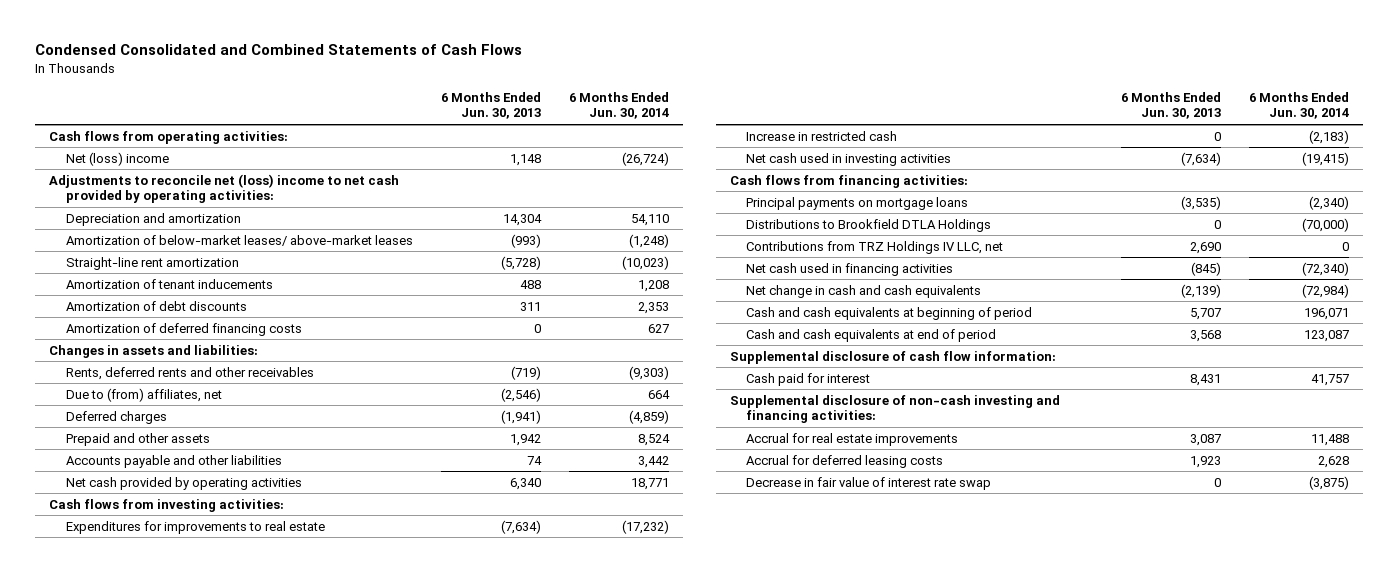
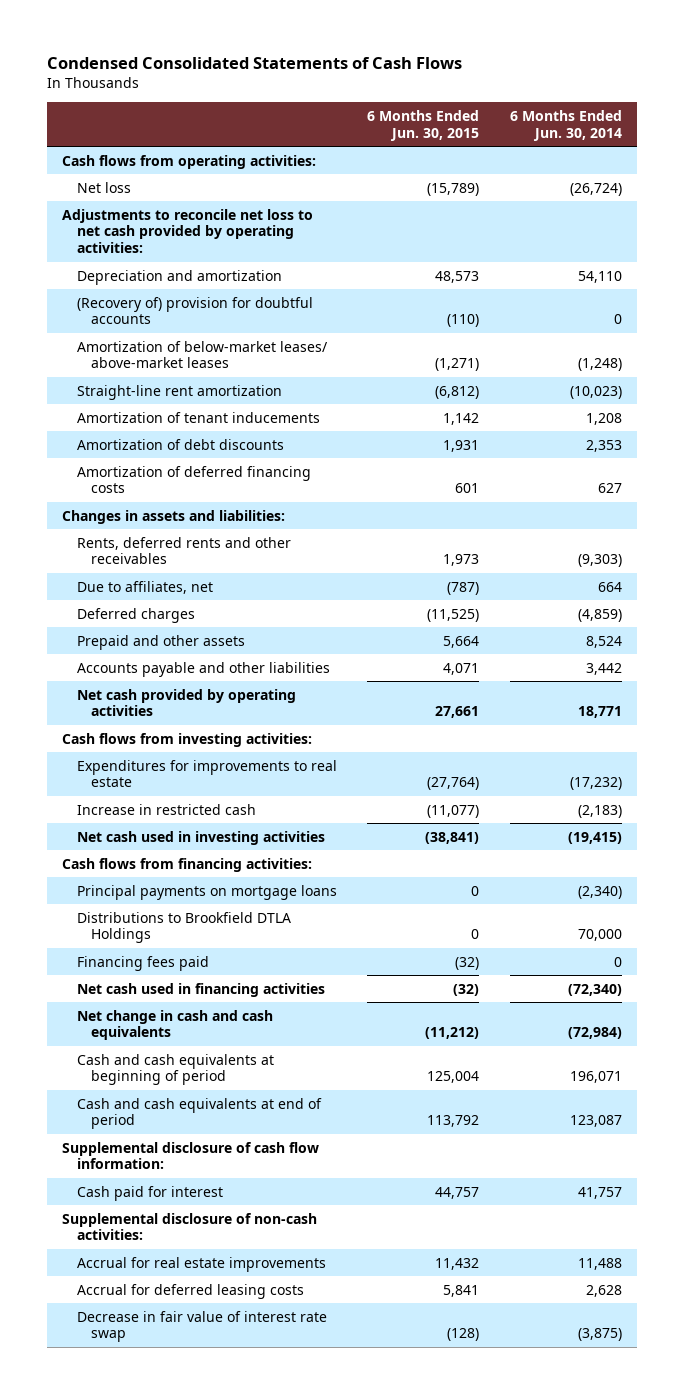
- Condensed Consolidated and Combined Statements of Cash Flows
+ Condensed Consolidated Statements of Cash Flows
- | 6 Months Ended Jun. 30, 2013 | 6 Months Ended Jun. 30, 2014
+ | 6 Months Ended Jun. 30, 2015 | 6 Months Ended Jun. 30, 2014
- Net (loss) income | 1,148 | (26,724)
- Adjustments to reconcile net (loss) income to net cash provided by operating activities:
+ Net loss | (15,789) | (26,724)
+ Adjustments to reconcile net loss to net cash provided by operating activities:
+ (Recovery of) provision for doubtful accounts | (110) | 0
- Due to (from) affiliates, net | (2,546) | 664
+ Due to affiliates, net | (787) | 664
- Distributions to Brookfield DTLA Holdings | 0 | (70,000)
- Contributions from TRZ Holdings IV LLC, net | 2,690 | 0
+ Distributions to Brookfield DTLA Holdings | 0 | 70,000
+ Financing fees paid | (32) | 0
- Supplemental disclosure of non-cash investing and financing activities:
+ Supplemental disclosure of non-cash activities:

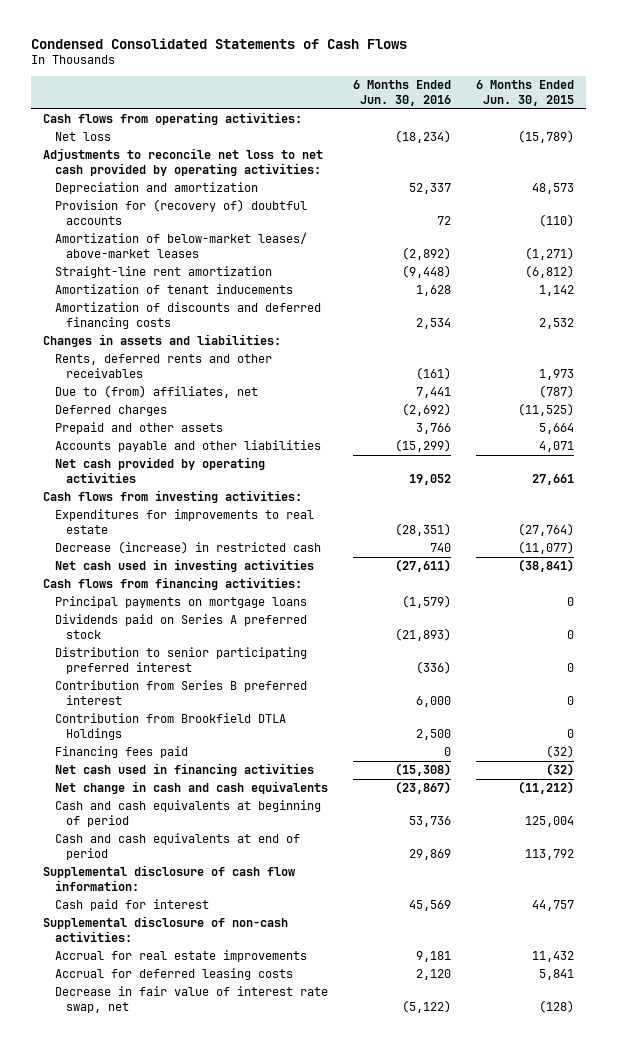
- | 6 Months Ended Jun. 30, 2015 | 6 Months Ended Jun. 30, 2014
+ | 6 Months Ended Jun. 30, 2016 | 6 Months Ended Jun. 30, 2015
- (Recovery of) provision for doubtful accounts | (110) | 0
+ Provision for (recovery of) doubtful accounts | 72 | (110)
- Amortization of debt discounts | 1,931 | 2,353
- Amortization of deferred financing costs | 601 | 627
+ Amortization of discounts and deferred financing costs | 2,534 | 2,532
- Due to affiliates, net | (787) | 664
+ Due to (from) affiliates, net | 7,441 | (787)
- Increase in restricted cash | (11,077) | (2,183)
+ Decrease (increase) in restricted cash | 740 | (11,077)
- Distributions to Brookfield DTLA Holdings | 0 | 70,000
+ Dividends paid on Series A preferred stock | (21,893) | 0
+ Distribution to senior participating preferred interest | (336) | 0
+ Contribution from Series B preferred interest | 6,000 | 0
+ Contribution from Brookfield DTLA Holdings | 2,500 | 0
- Decrease in fair value of interest rate swap | (128) | (3,875)
+ Decrease in fair value of interest rate swap, net | (5,122) | (128)

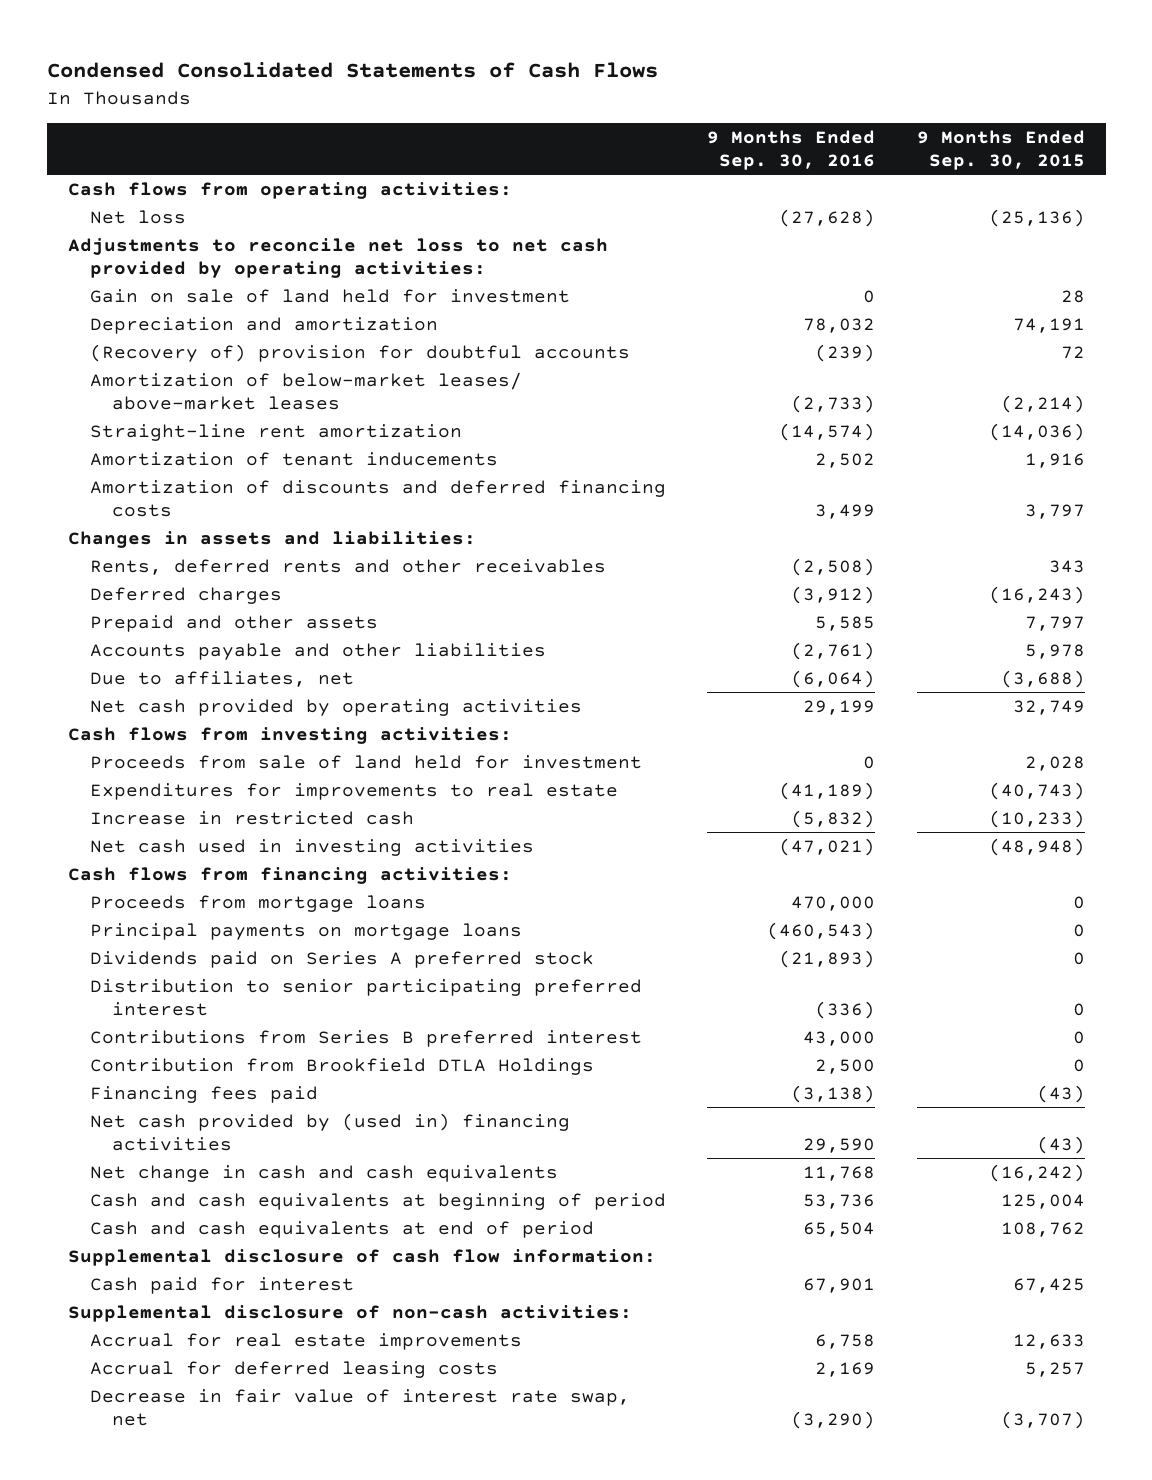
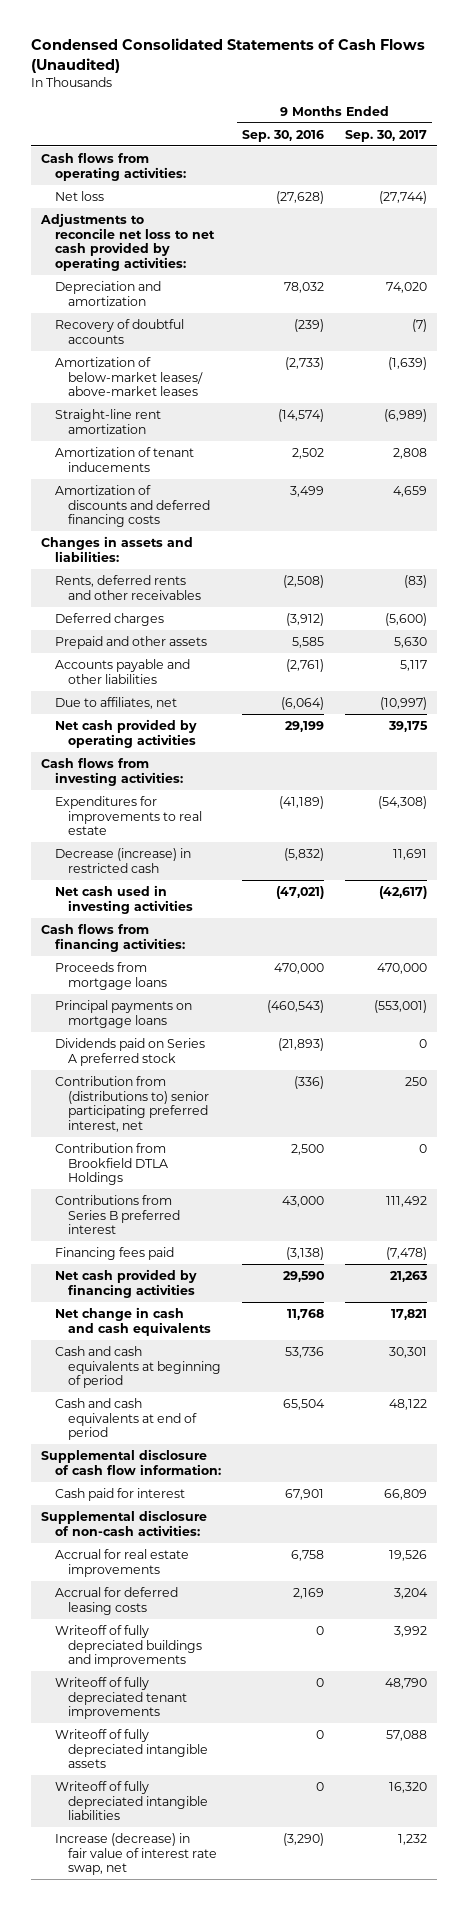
- Condensed Consolidated Statements of Cash Flows
+ Condensed Consolidated Statements of Cash Flows (Unaudited)
- | 9 Months Ended Sep. 30, 2016 | 9 Months Ended Sep. 30, 2015
+ | 9 Months Ended Sep. 30, 2016 | 9 Months Ended Sep. 30, 2017
- Gain on sale of land held for investment | 0 | 28
- (Recovery of) provision for doubtful accounts | (239) | 72
+ Recovery of doubtful accounts | (239) | (7)
- Proceeds from sale of land held for investment | 0 | 2,028
- Increase in restricted cash | (5,832) | (10,233)
+ Decrease (increase) in restricted cash | (5,832) | 11,691
- Distribution to senior participating preferred interest | (336) | 0
+ Contribution from (distributions to) senior participating preferred interest, net | (336) | 250
moved down: Contributions from Series B preferred interest | 43,000 | 111,492
- Net cash provided by (used in) financing activities | 29,590 | (43)
+ Net cash provided by financing activities | 29,590 | 21,263
- Decrease in fair value of interest rate swap, net | (3,290) | (3,707)
+ Writeoff of fully depreciated buildings and improvements | 0 | 3,992
+ Writeoff of fully depreciated tenant improvements | 0 | 48,790
+ Writeoff of fully depreciated intangible assets | 0 | 57,088
+ Writeoff of fully depreciated intangible liabilities | 0 | 16,320
+ Increase (decrease) in fair value of interest rate swap, net | (3,290) | 1,232

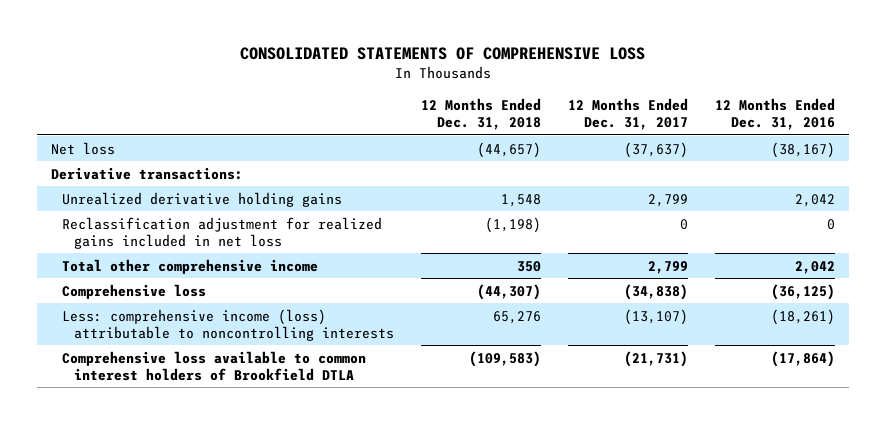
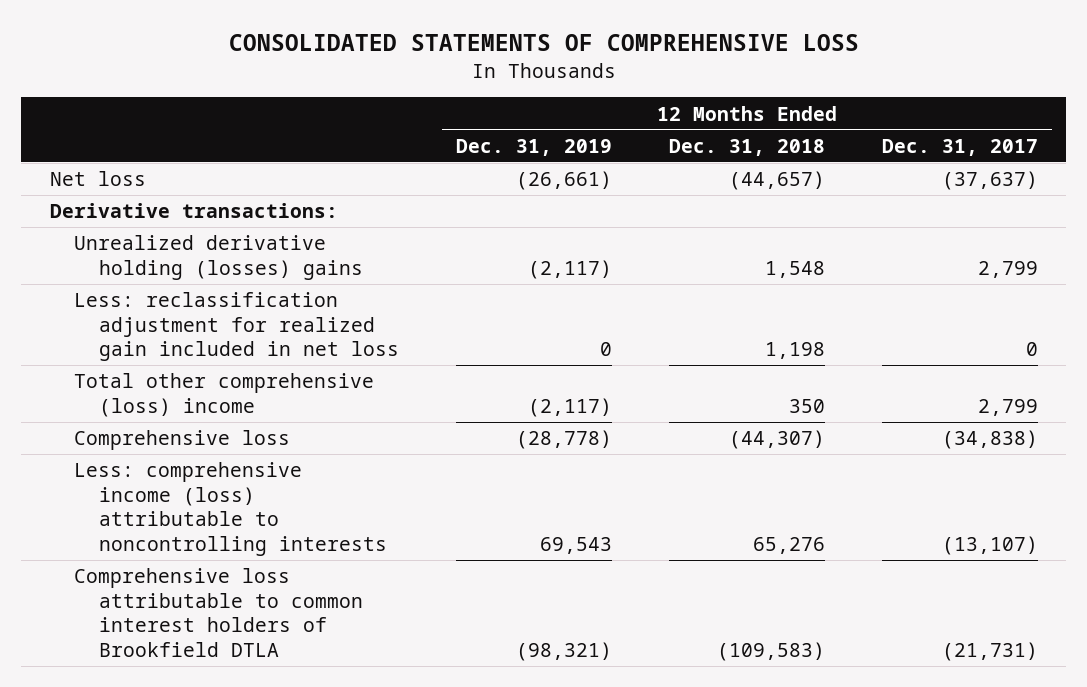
- | 12 Months Ended Dec. 31, 2018 | 12 Months Ended Dec. 31, 2017 | 12 Months Ended Dec. 31, 2016
+ | 12 Months Ended Dec. 31, 2019 | 12 Months Ended Dec. 31, 2018 | 12 Months Ended Dec. 31, 2017
- Unrealized derivative holding gains | 1,548 | 2,799 | 2,042
- Reclassification adjustment for realized gains included in net loss | (1,198) | 0 | 0
- Total other comprehensive income | 350 | 2,799 | 2,042
+ Unrealized derivative holding (losses) gains | (2,117) | 1,548 | 2,799
+ Less: reclassification adjustment for realized gain included in net loss | 0 | 1,198 | 0
+ Total other comprehensive (loss) income | (2,117) | 350 | 2,799
- Comprehensive loss available to common interest holders of Brookfield DTLA | (109,583) | (21,731) | (17,864)
+ Comprehensive loss attributable to common interest holders of Brookfield DTLA | (98,321) | (109,583) | (21,731)

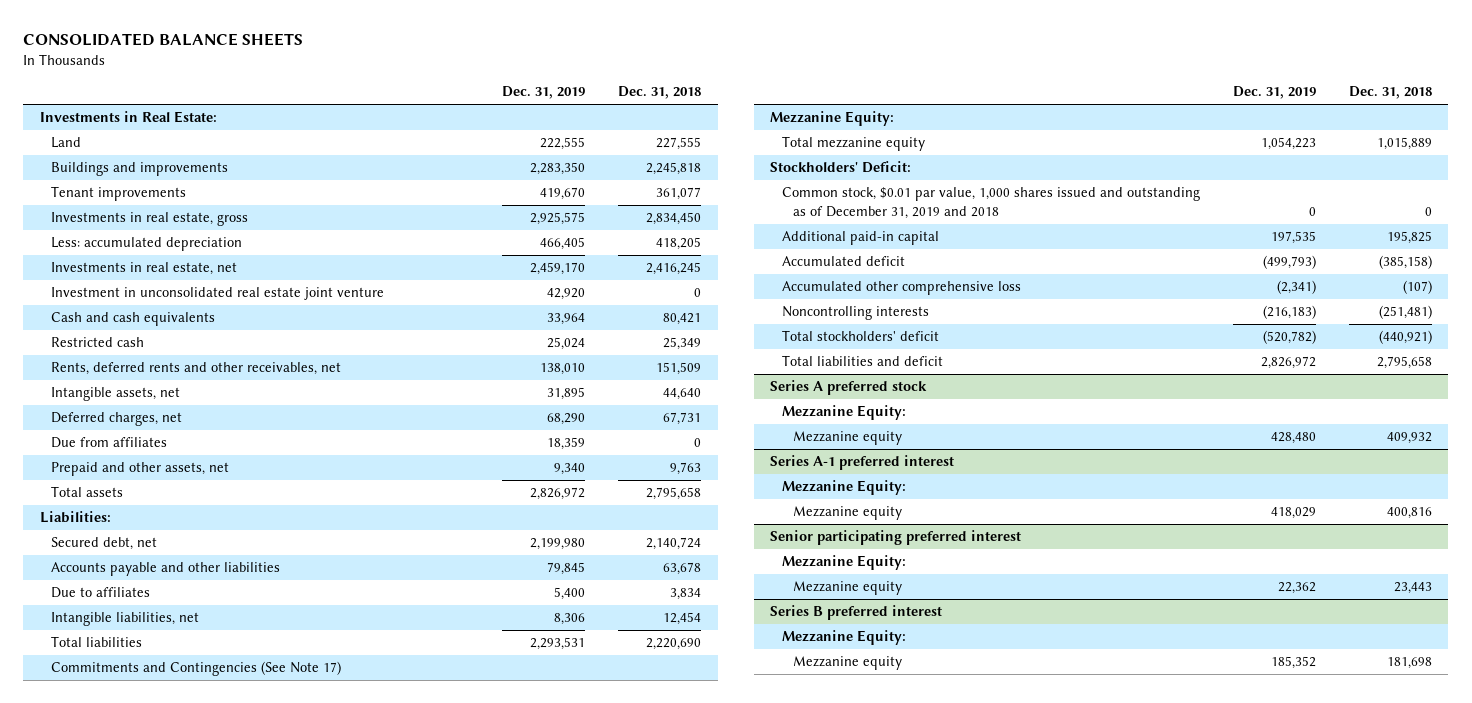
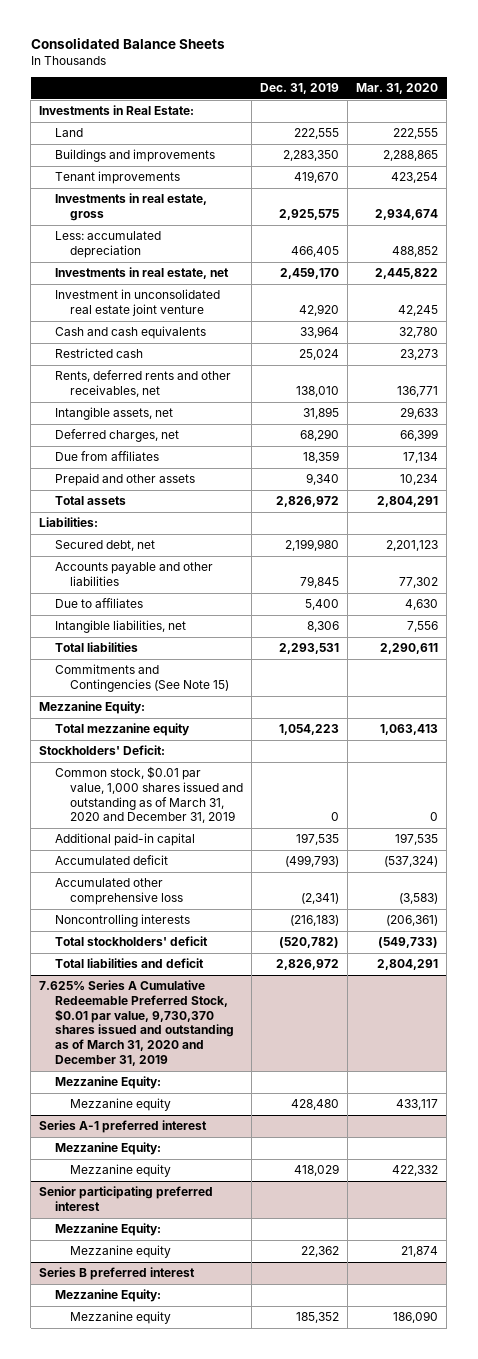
- CONSOLIDATED BALANCE SHEETS
+ Consolidated Balance Sheets
- | Dec. 31, 2019 | Dec. 31, 2018
+ | Dec. 31, 2019 | Mar. 31, 2020
- Prepaid and other assets, net | 9,340 | 9,763
+ Prepaid and other assets | 9,340 | 10,234
- Commitments and Contingencies (See Note 17)
+ Commitments and Contingencies (See Note 15)
- Common stock, $0.01 par value, 1,000 shares issued and outstanding as of December 31, 2019 and 2018 | 0 | 0
+ Common stock, $0.01 par value, 1,000 shares issued and outstanding as of March 31, 2020 and December 31, 2019 | 0 | 0
- Series A preferred stock
+ 7.625% Series A Cumulative Redeemable Preferred Stock, $0.01 par value, 9,730,370 shares issued and outstanding as of March 31, 2020 and December 31, 2019

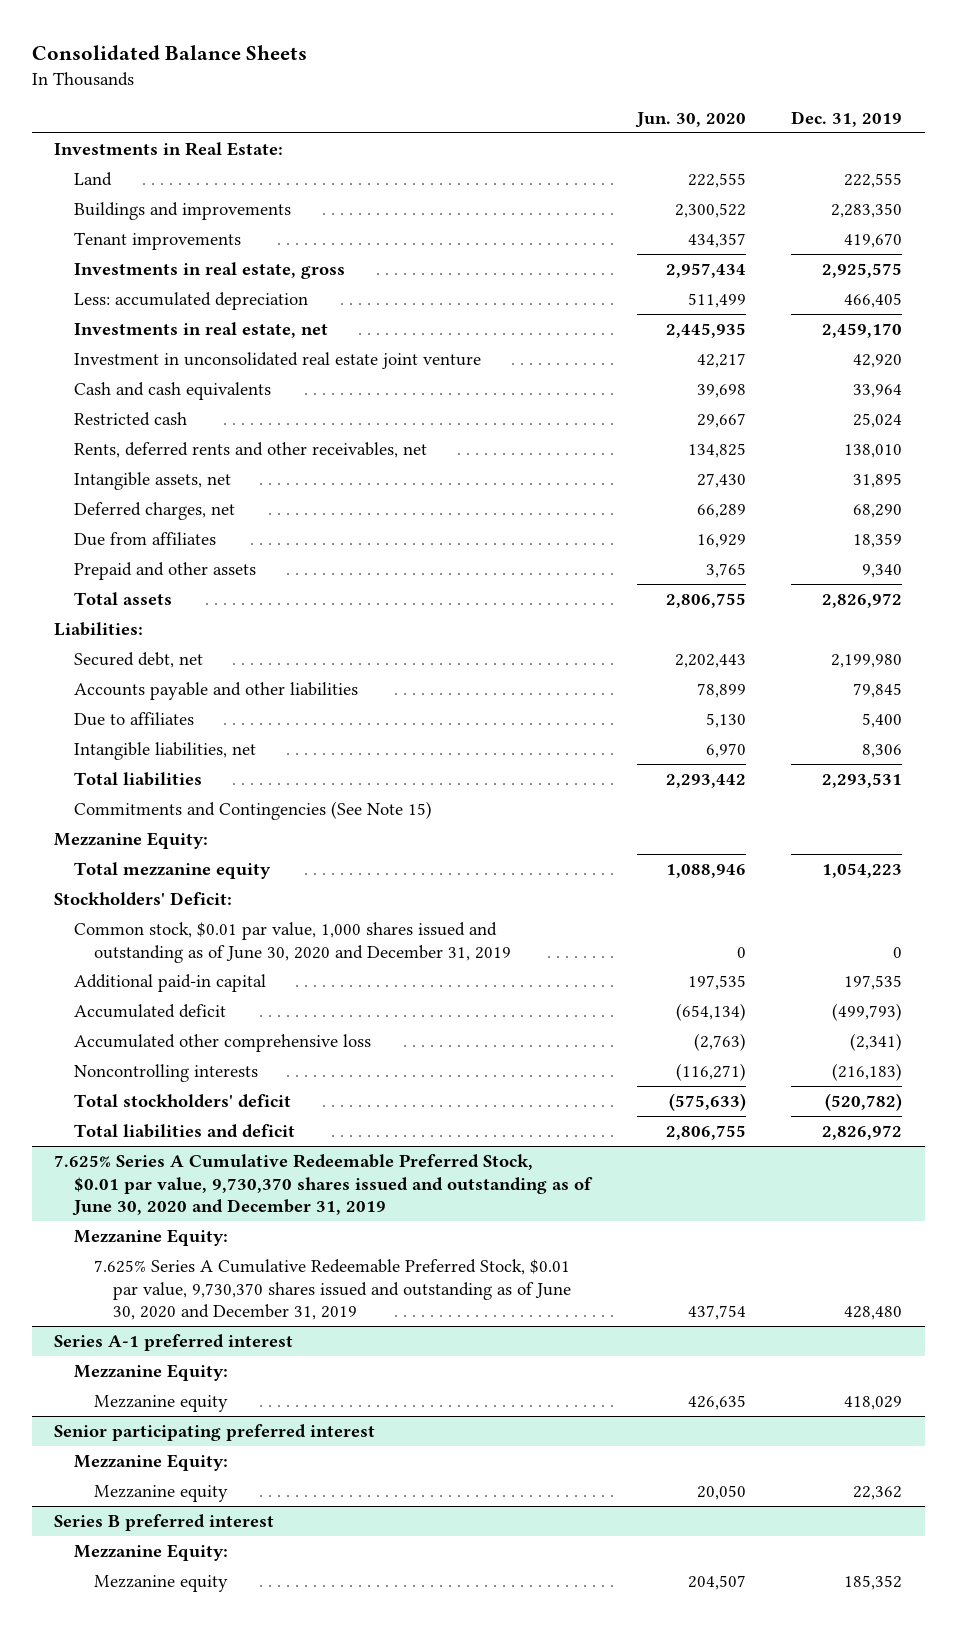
- | Dec. 31, 2019 | Mar. 31, 2020
+ | Jun. 30, 2020 | Dec. 31, 2019
- Common stock, $0.01 par value, 1,000 shares issued and outstanding as of March 31, 2020 and December 31, 2019 | 0 | 0
+ Common stock, $0.01 par value, 1,000 shares issued and outstanding as of June 30, 2020 and December 31, 2019 | 0 | 0
- 7.625% Series A Cumulative Redeemable Preferred Stock, $0.01 par value, 9,730,370 shares issued and outstanding as of March 31, 2020 and December 31, 2019
+ 7.625% Series A Cumulative Redeemable Preferred Stock, $0.01 par value, 9,730,370 shares issued and outstanding as of June 30, 2020 and December 31, 2019
- Mezzanine equity | 428,480 | 433,117
+ 7.625% Series A Cumulative Redeemable Preferred Stock, $0.01 par value, 9,730,370 shares issued and outstanding as of June 30, 2020 and December 31, 2019 | 437,754 | 428,480

